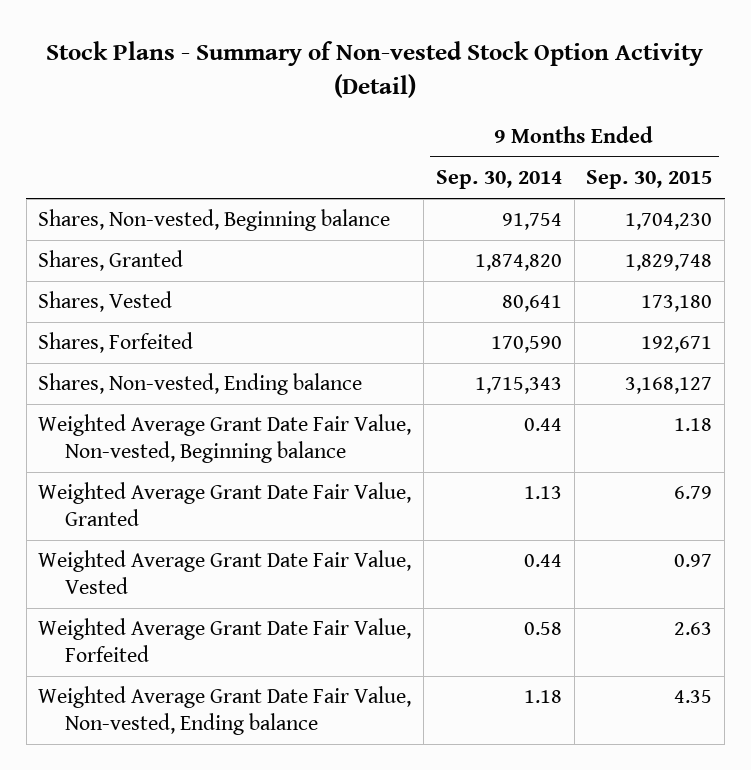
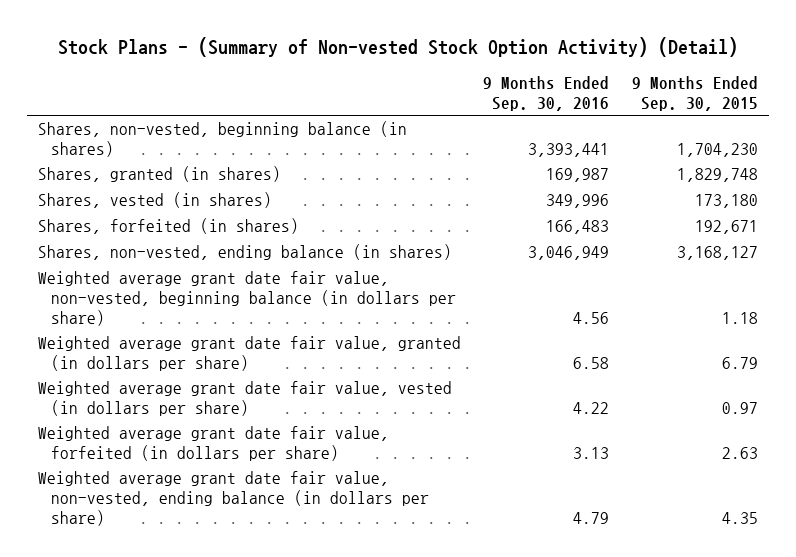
- Stock Plans - Summary of Non-vested Stock Option Activity (Detail)
+ Stock Plans - (Summary of Non-vested Stock Option Activity) (Detail)
- | 9 Months Ended Sep. 30, 2014 | 9 Months Ended Sep. 30, 2015
+ | 9 Months Ended Sep. 30, 2016 | 9 Months Ended Sep. 30, 2015
- Shares, Non-vested, Beginning balance | 91,754 | 1,704,230
- Shares, Granted | 1,874,820 | 1,829,748
- Shares, Vested | 80,641 | 173,180
- Shares, Forfeited | 170,590 | 192,671
- Shares, Non-vested, Ending balance | 1,715,343 | 3,168,127
- Weighted Average Grant Date Fair Value, Non-vested, Beginning balance | 0.44 | 1.18
- Weighted Average Grant Date Fair Value, Granted | 1.13 | 6.79
- Weighted Average Grant Date Fair Value, Vested | 0.44 | 0.97
- Weighted Average Grant Date Fair Value, Forfeited | 0.58 | 2.63
- Weighted Average Grant Date Fair Value, Non-vested, Ending balance | 1.18 | 4.35
+ Shares, non-vested, beginning balance (in shares) | 3,393,441 | 1,704,230
+ Shares, granted (in shares) | 169,987 | 1,829,748
+ Shares, vested (in shares) | 349,996 | 173,180
+ Shares, forfeited (in shares) | 166,483 | 192,671
+ Shares, non-vested, ending balance (in shares) | 3,046,949 | 3,168,127
+ Weighted average grant date fair value, non-vested, beginning balance (in dollars per share) | 4.56 | 1.18
+ Weighted average grant date fair value, granted (in dollars per share) | 6.58 | 6.79
+ Weighted average grant date fair value, vested (in dollars per share) | 4.22 | 0.97
+ Weighted average grant date fair value, forfeited (in dollars per share) | 3.13 | 2.63
+ Weighted average grant date fair value, non-vested, ending balance (in dollars per share) | 4.79 | 4.35

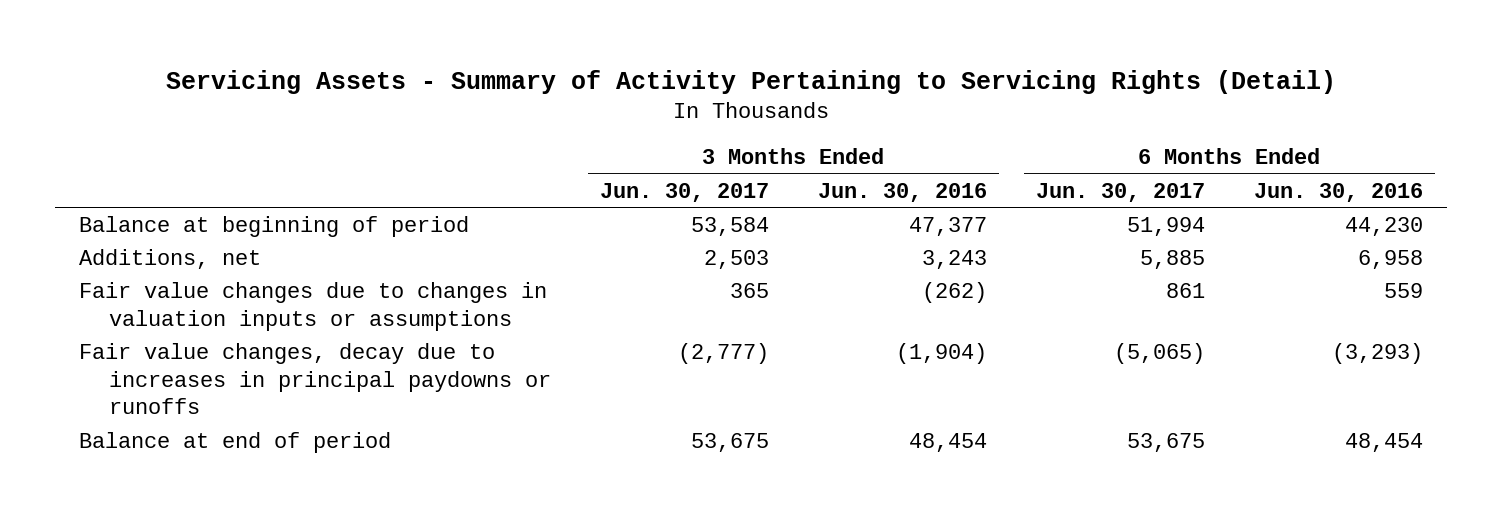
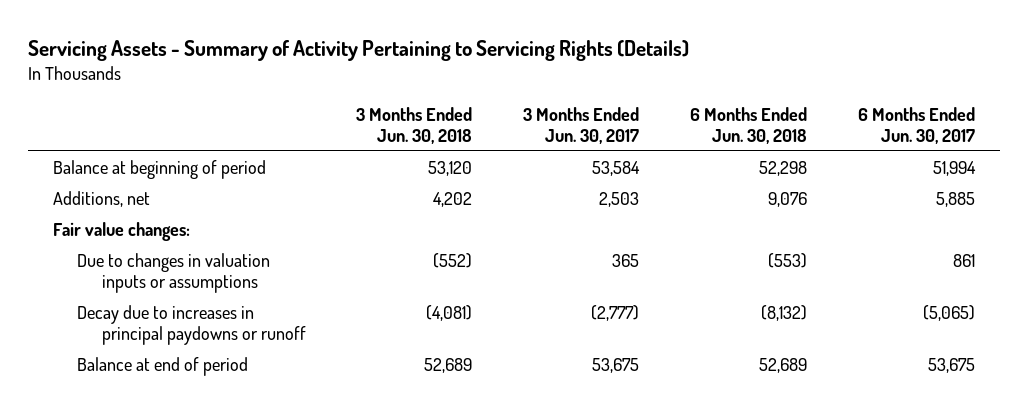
- Servicing Assets - Summary of Activity Pertaining to Servicing Rights (Detail)
+ Servicing Assets - Summary of Activity Pertaining to Servicing Rights (Details)
- | 3 Months Ended Jun. 30, 2017 | 3 Months Ended Jun. 30, 2016 | 6 Months Ended Jun. 30, 2017 | 6 Months Ended Jun. 30, 2016
+ | 3 Months Ended Jun. 30, 2018 | 3 Months Ended Jun. 30, 2017 | 6 Months Ended Jun. 30, 2018 | 6 Months Ended Jun. 30, 2017
- Fair value changes due to changes in valuation inputs or assumptions | 365 | (262) | 861 | 559
- Fair value changes, decay due to increases in principal paydowns or runoffs | (2,777) | (1,904) | (5,065) | (3,293)
+ Fair value changes:
+ Due to changes in valuation inputs or assumptions | (552) | 365 | (553) | 861
+ Decay due to increases in principal paydowns or runoff | (4,081) | (2,777) | (8,132) | (5,065)

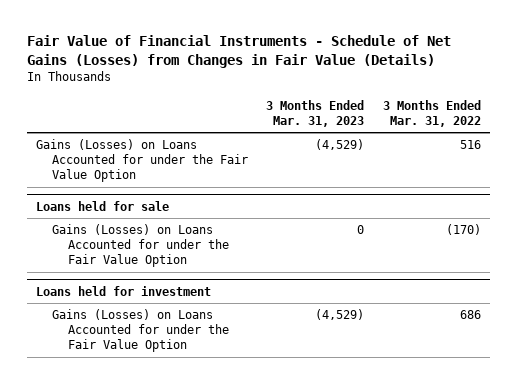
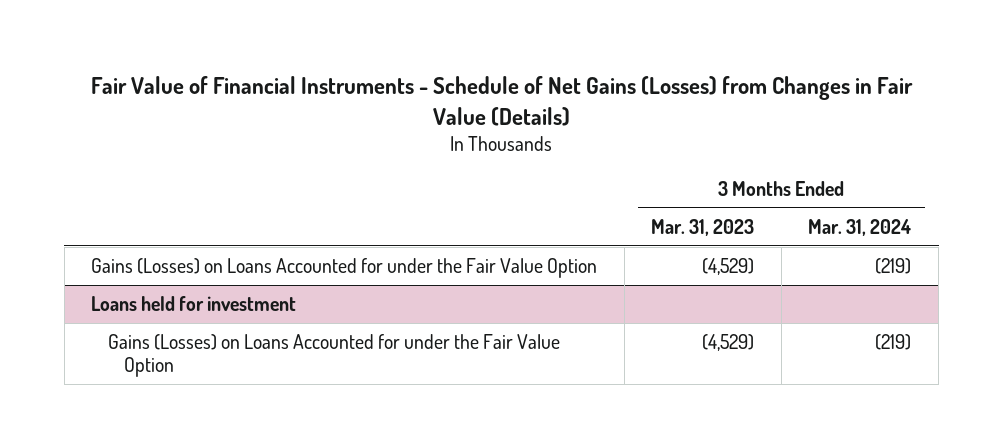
- | 3 Months Ended Mar. 31, 2023 | 3 Months Ended Mar. 31, 2022
+ | 3 Months Ended Mar. 31, 2023 | 3 Months Ended Mar. 31, 2024
- Loans held for sale
- Gains (Losses) on Loans Accounted for under the Fair Value Option | 0 | (170)

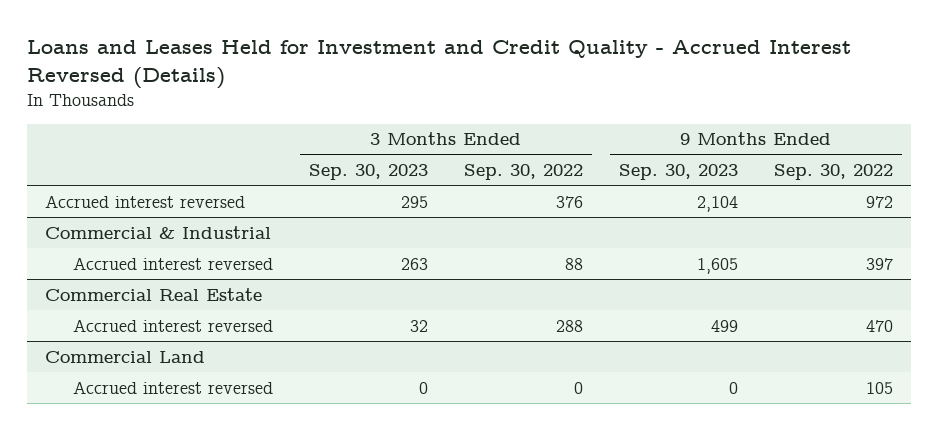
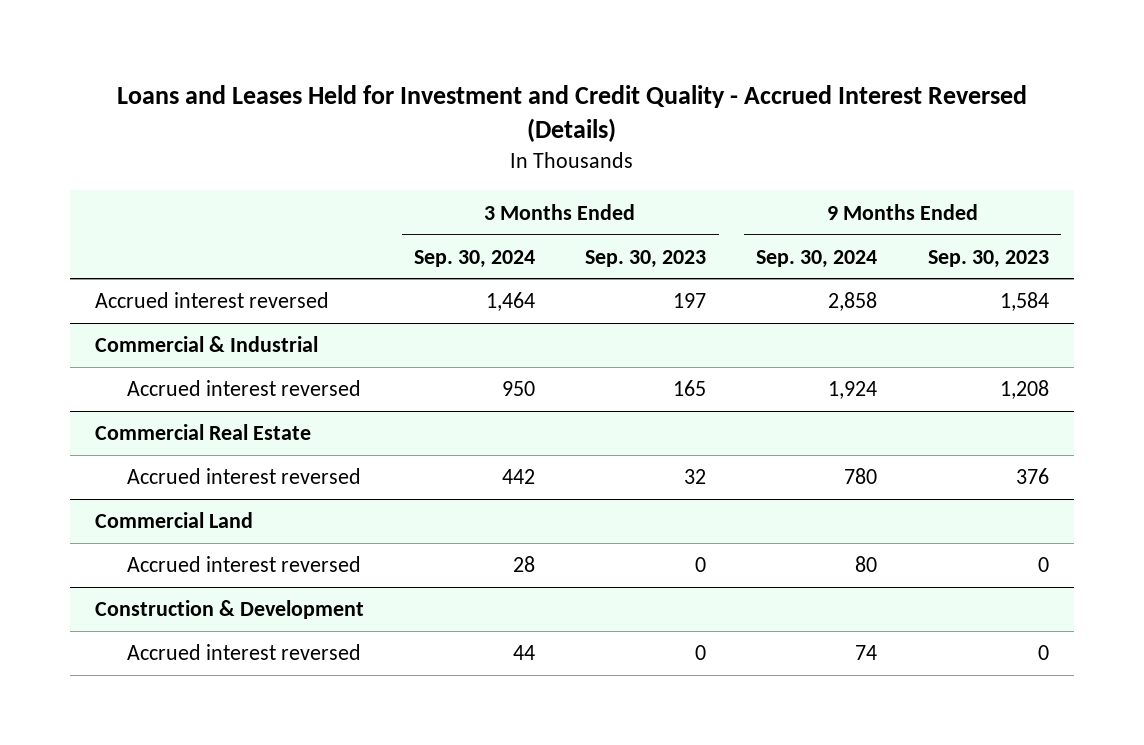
- | 3 Months Ended Sep. 30, 2023 | 3 Months Ended Sep. 30, 2022 | 9 Months Ended Sep. 30, 2023 | 9 Months Ended Sep. 30, 2022
+ | 3 Months Ended Sep. 30, 2024 | 3 Months Ended Sep. 30, 2023 | 9 Months Ended Sep. 30, 2024 | 9 Months Ended Sep. 30, 2023
- Accrued interest reversed | 295 | 376 | 2,104 | 972
+ Accrued interest reversed | 1,464 | 197 | 2,858 | 1,584
@ Commercial & Industrial
- Accrued interest reversed | 263 | 88 | 1,605 | 397
+ Accrued interest reversed | 950 | 165 | 1,924 | 1,208
@ Commercial Real Estate
- Accrued interest reversed | 32 | 288 | 499 | 470
+ Accrued interest reversed | 442 | 32 | 780 | 376
+ Construction & Development
+ Accrued interest reversed | 44 | 0 | 74 | 0

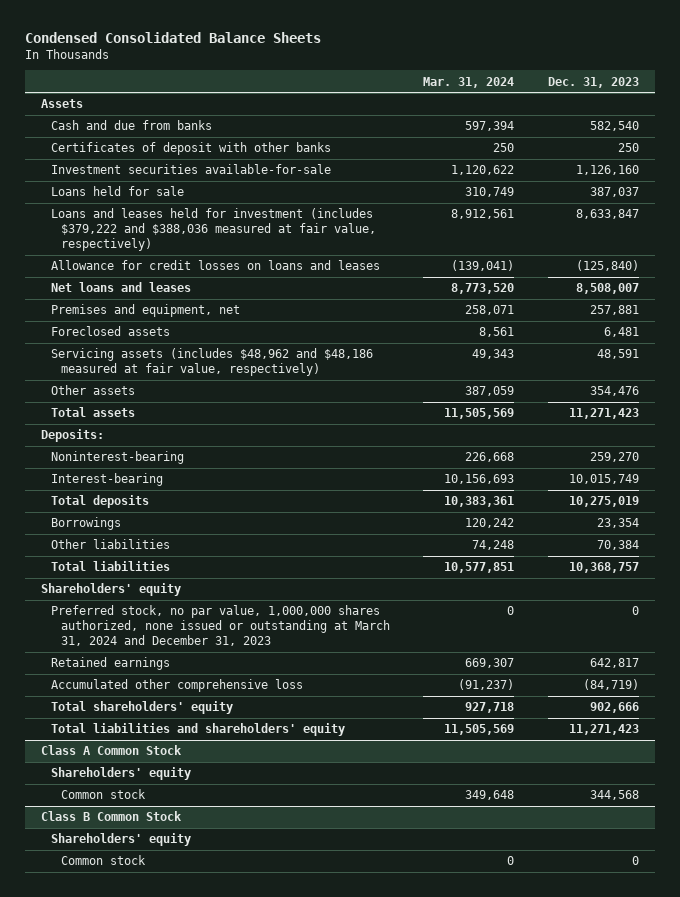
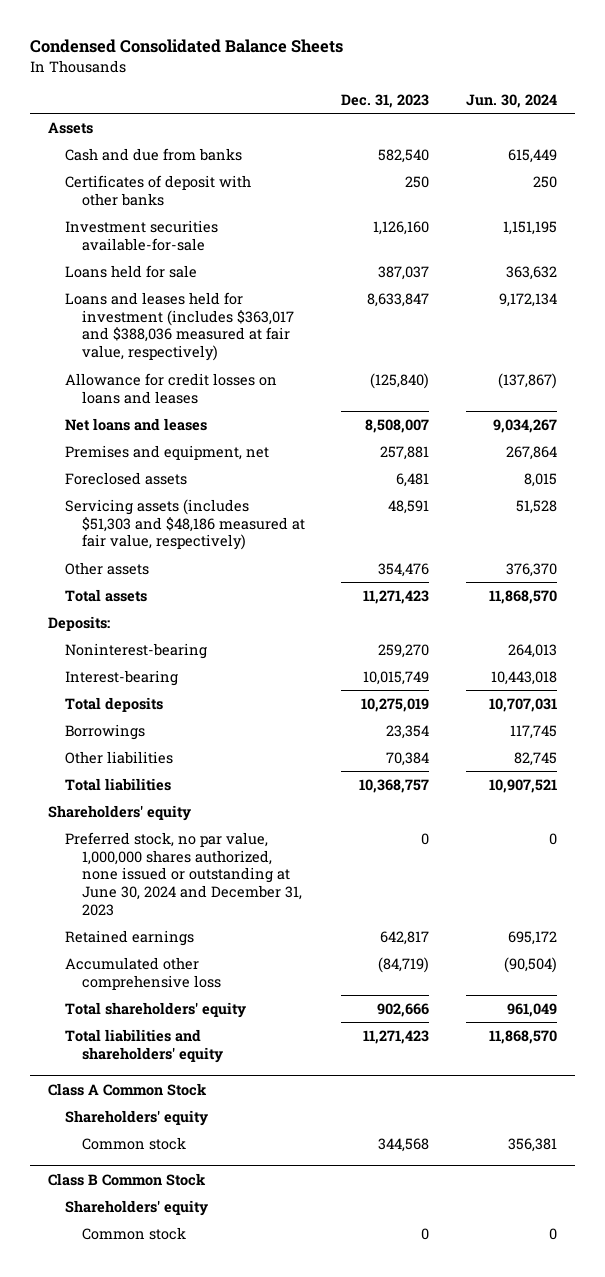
- | Mar. 31, 2024 | Dec. 31, 2023
+ | Dec. 31, 2023 | Jun. 30, 2024
- Loans and leases held for investment (includes $379,222 and $388,036 measured at fair value, respectively) | 8,912,561 | 8,633,847
+ Loans and leases held for investment (includes $363,017 and $388,036 measured at fair value, respectively) | 8,633,847 | 9,172,134
- Servicing assets (includes $48,962 and $48,186 measured at fair value, respectively) | 49,343 | 48,591
+ Servicing assets (includes $51,303 and $48,186 measured at fair value, respectively) | 48,591 | 51,528
- Preferred stock, no par value, 1,000,000 shares authorized, none issued or outstanding at March 31, 2024 and December 31, 2023 | 0 | 0
+ Preferred stock, no par value, 1,000,000 shares authorized, none issued or outstanding at June 30, 2024 and December 31, 2023 | 0 | 0

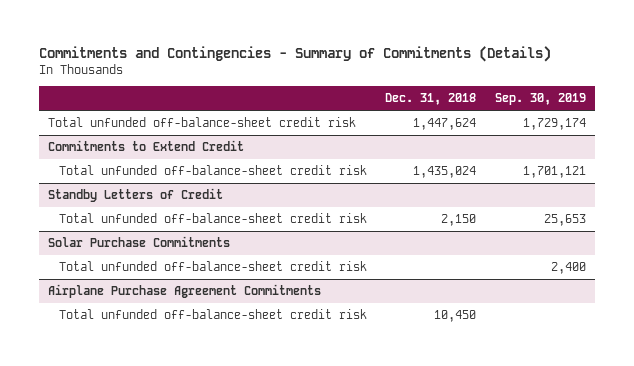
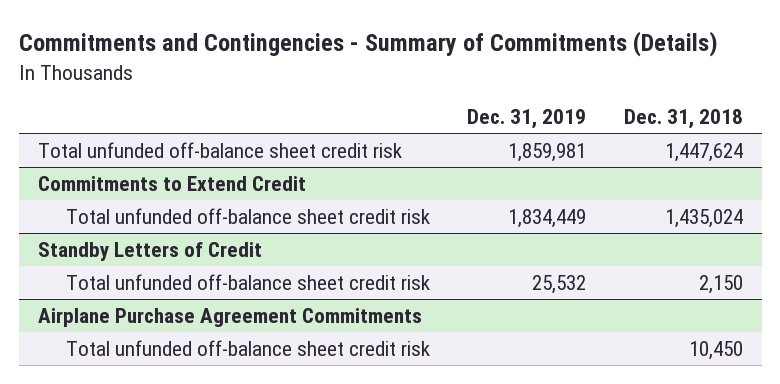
- | Dec. 31, 2018 | Sep. 30, 2019
+ | Dec. 31, 2019 | Dec. 31, 2018
- Total unfunded off-balance-sheet credit risk | 1,447,624 | 1,729,174
+ Total unfunded off-balance sheet credit risk | 1,859,981 | 1,447,624
@ Commitments to Extend Credit
- Total unfunded off-balance-sheet credit risk | 1,435,024 | 1,701,121
+ Total unfunded off-balance sheet credit risk | 1,834,449 | 1,435,024
@ Standby Letters of Credit
- Total unfunded off-balance-sheet credit risk | 2,150 | 25,653
- Solar Purchase Commitments
- Total unfunded off-balance-sheet credit risk | | 2,400
@ Standby Letters of Credit
+ Total unfunded off-balance sheet credit risk | 25,532 | 2,150
@ Airplane Purchase Agreement Commitments
- Total unfunded off-balance-sheet credit risk | 10,450 |
+ Total unfunded off-balance sheet credit risk | | 10,450

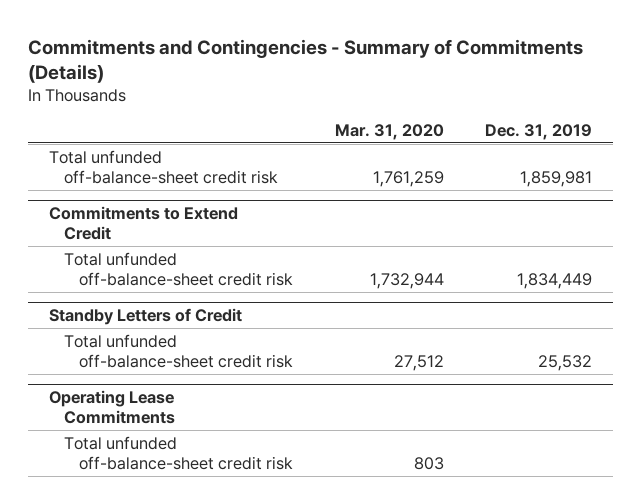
- | Dec. 31, 2019 | Dec. 31, 2018
+ | Mar. 31, 2020 | Dec. 31, 2019
- Total unfunded off-balance sheet credit risk | 1,859,981 | 1,447,624
+ Total unfunded off-balance-sheet credit risk | 1,761,259 | 1,859,981
@ Commitments to Extend Credit
- Total unfunded off-balance sheet credit risk | 1,834,449 | 1,435,024
+ Total unfunded off-balance-sheet credit risk | 1,732,944 | 1,834,449
@ Standby Letters of Credit
- Total unfunded off-balance sheet credit risk | 25,532 | 2,150
- Airplane Purchase Agreement Commitments
- Total unfunded off-balance sheet credit risk | | 10,450
@ Standby Letters of Credit
+ Total unfunded off-balance-sheet credit risk | 27,512 | 25,532
+ Operating Lease Commitments
+ Total unfunded off-balance-sheet credit risk | 803 |

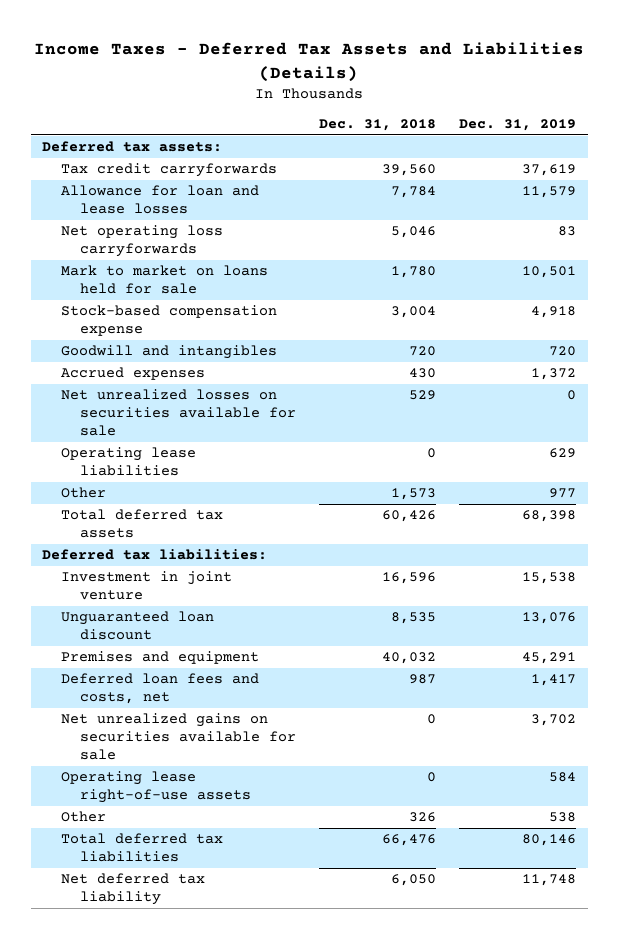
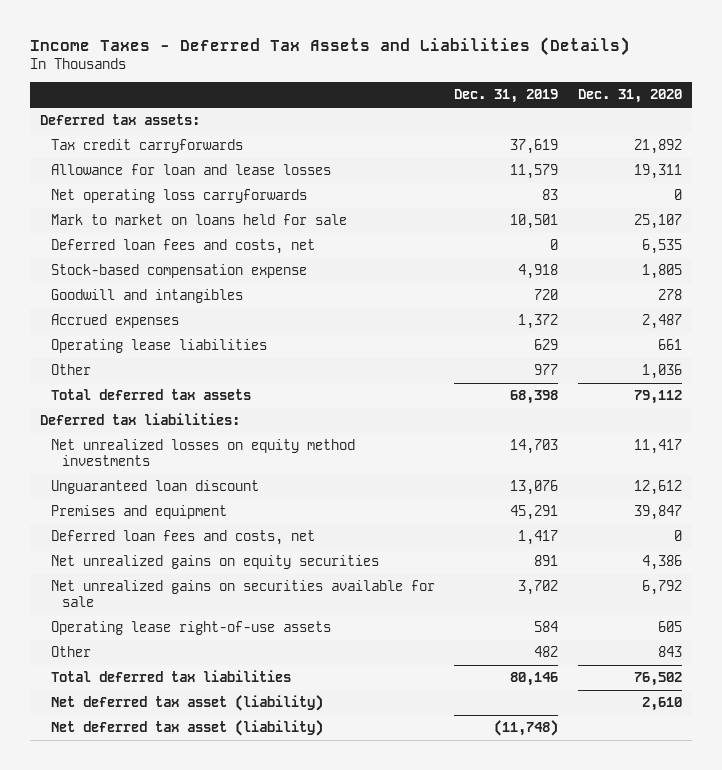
- | Dec. 31, 2018 | Dec. 31, 2019
+ | Dec. 31, 2019 | Dec. 31, 2020
+ Deferred loan fees and costs, net | 0 | 6,535
- Net unrealized losses on securities available for sale | 529 | 0
- Investment in joint venture | 16,596 | 15,538
+ Net unrealized losses on equity method investments | 14,703 | 11,417
+ Net unrealized gains on equity securities | 891 | 4,386
- Other | 326 | 538
+ Other | 482 | 843
- Net deferred tax liability | 6,050 | 11,748
+ Net deferred tax asset (liability) | | 2,610
+ Net deferred tax asset (liability) | (11,748) |

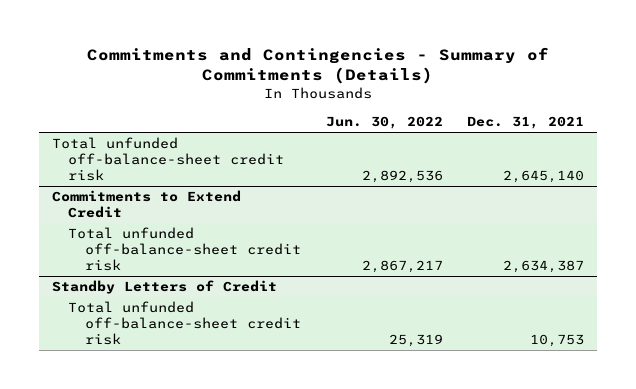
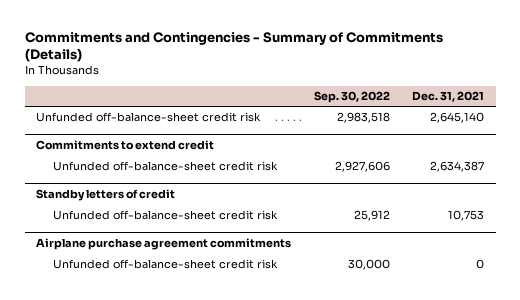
- | Jun. 30, 2022 | Dec. 31, 2021
+ | Sep. 30, 2022 | Dec. 31, 2021
- Total unfunded off-balance-sheet credit risk | 2,892,536 | 2,645,140
- Commitments to Extend Credit
- Total unfunded off-balance-sheet credit risk | 2,867,217 | 2,634,387
- Standby Letters of Credit
- Total unfunded off-balance-sheet credit risk | 25,319 | 10,753
+ Unfunded off-balance-sheet credit risk | 2,983,518 | 2,645,140
+ Commitments to extend credit
+ Unfunded off-balance-sheet credit risk | 2,927,606 | 2,634,387
+ Standby letters of credit
+ Unfunded off-balance-sheet credit risk | 25,912 | 10,753
+ Airplane purchase agreement commitments
+ Unfunded off-balance-sheet credit risk | 30,000 | 0

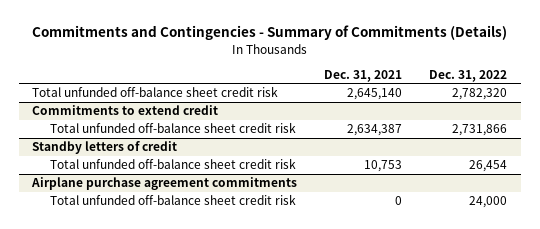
- | Sep. 30, 2022 | Dec. 31, 2021
+ | Dec. 31, 2021 | Dec. 31, 2022
- Unfunded off-balance-sheet credit risk | 2,983,518 | 2,645,140
+ Total unfunded off-balance sheet credit risk | 2,645,140 | 2,782,320
@ Commitments to extend credit
- Unfunded off-balance-sheet credit risk | 2,927,606 | 2,634,387
+ Total unfunded off-balance sheet credit risk | 2,634,387 | 2,731,866
@ Standby letters of credit
- Unfunded off-balance-sheet credit risk | 25,912 | 10,753
+ Total unfunded off-balance sheet credit risk | 10,753 | 26,454
@ Airplane purchase agreement commitments
- Unfunded off-balance-sheet credit risk | 30,000 | 0
+ Total unfunded off-balance sheet credit risk | 0 | 24,000

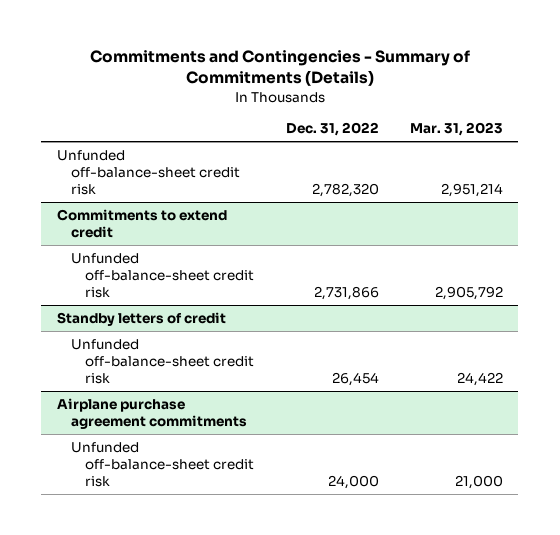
- | Dec. 31, 2021 | Dec. 31, 2022
+ | Dec. 31, 2022 | Mar. 31, 2023
- Total unfunded off-balance sheet credit risk | 2,645,140 | 2,782,320
+ Unfunded off-balance-sheet credit risk | 2,782,320 | 2,951,214
@ Commitments to extend credit
- Total unfunded off-balance sheet credit risk | 2,634,387 | 2,731,866
+ Unfunded off-balance-sheet credit risk | 2,731,866 | 2,905,792
@ Standby letters of credit
- Total unfunded off-balance sheet credit risk | 10,753 | 26,454
+ Unfunded off-balance-sheet credit risk | 26,454 | 24,422
@ Airplane purchase agreement commitments
- Total unfunded off-balance sheet credit risk | 0 | 24,000
+ Unfunded off-balance-sheet credit risk | 24,000 | 21,000

